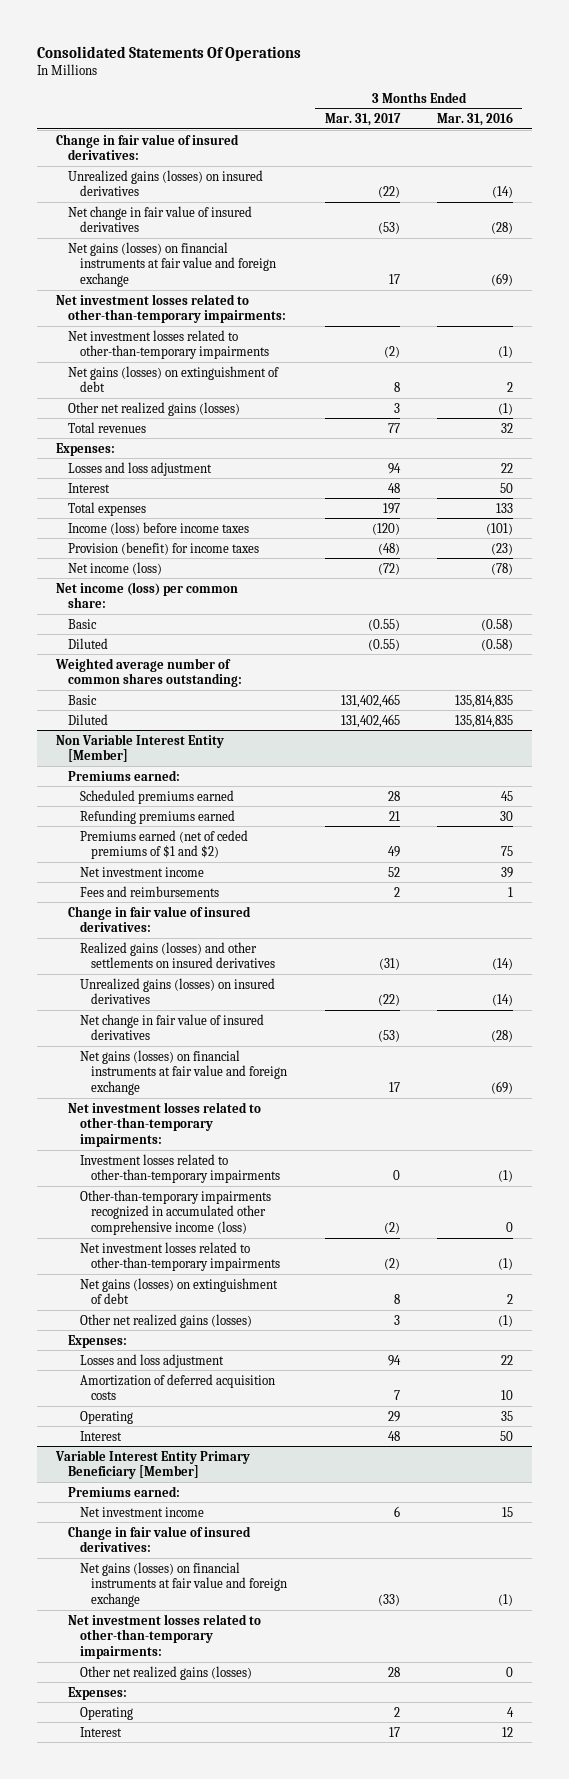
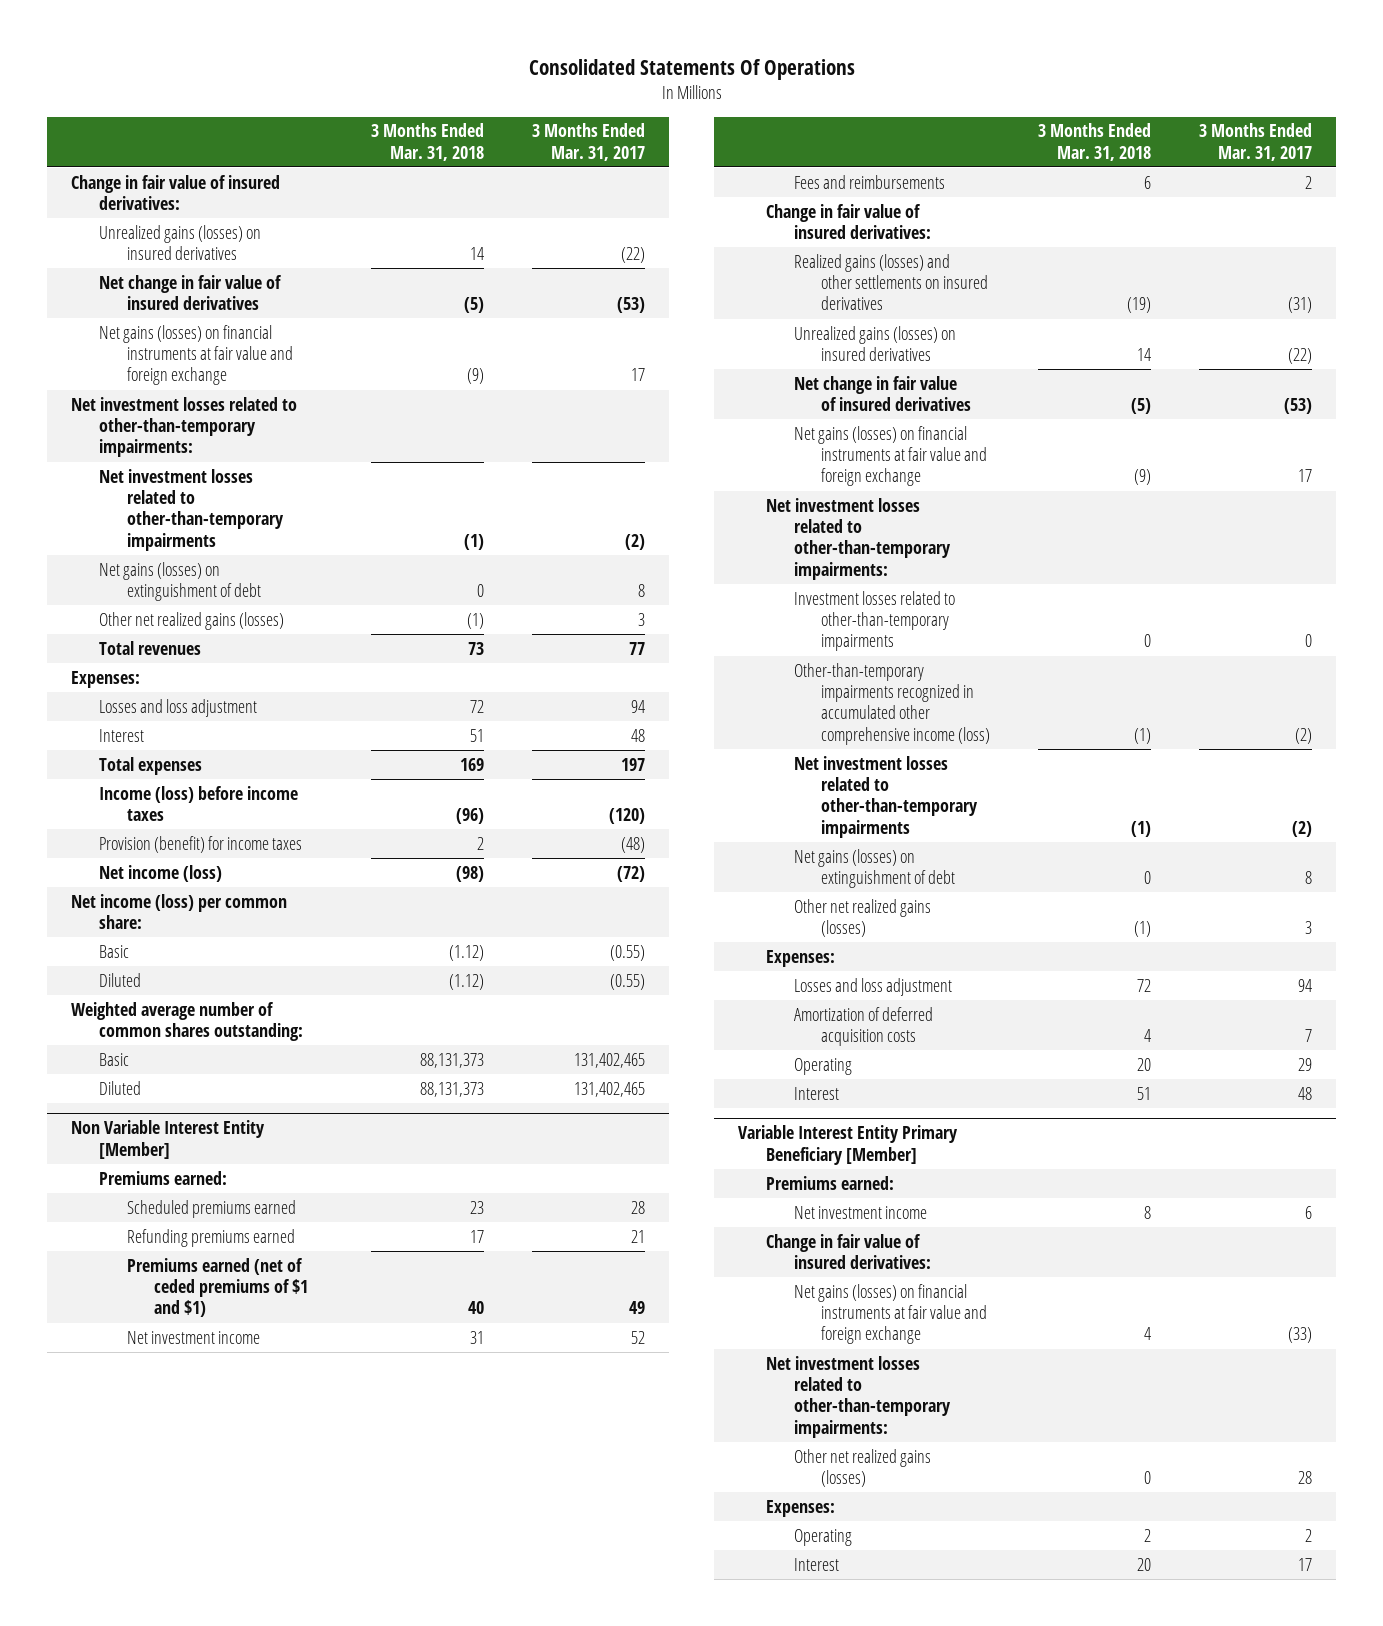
- | 3 Months Ended Mar. 31, 2017 | 3 Months Ended Mar. 31, 2016
+ | 3 Months Ended Mar. 31, 2018 | 3 Months Ended Mar. 31, 2017
@ Non Variable Interest Entity [Member]
- Premiums earned (net of ceded premiums of $1 and $2) | 49 | 75
+ Premiums earned (net of ceded premiums of $1 and $1) | 40 | 49

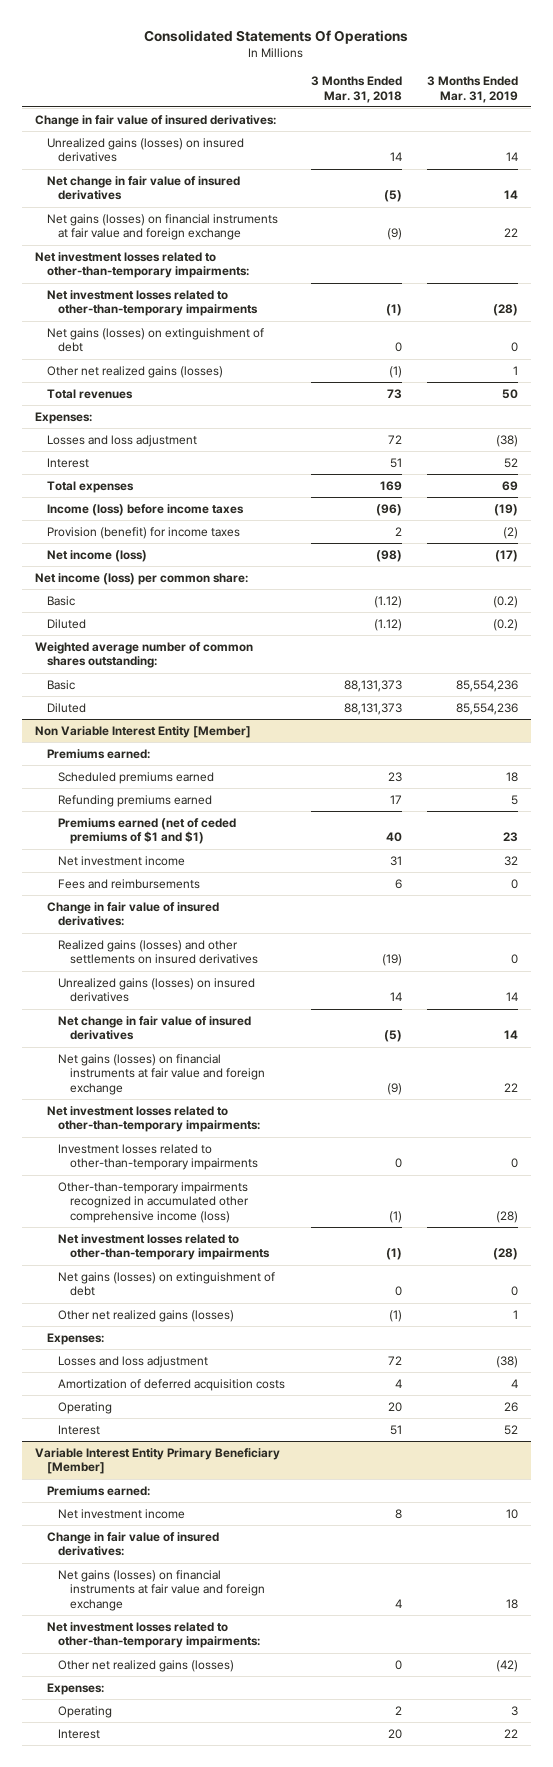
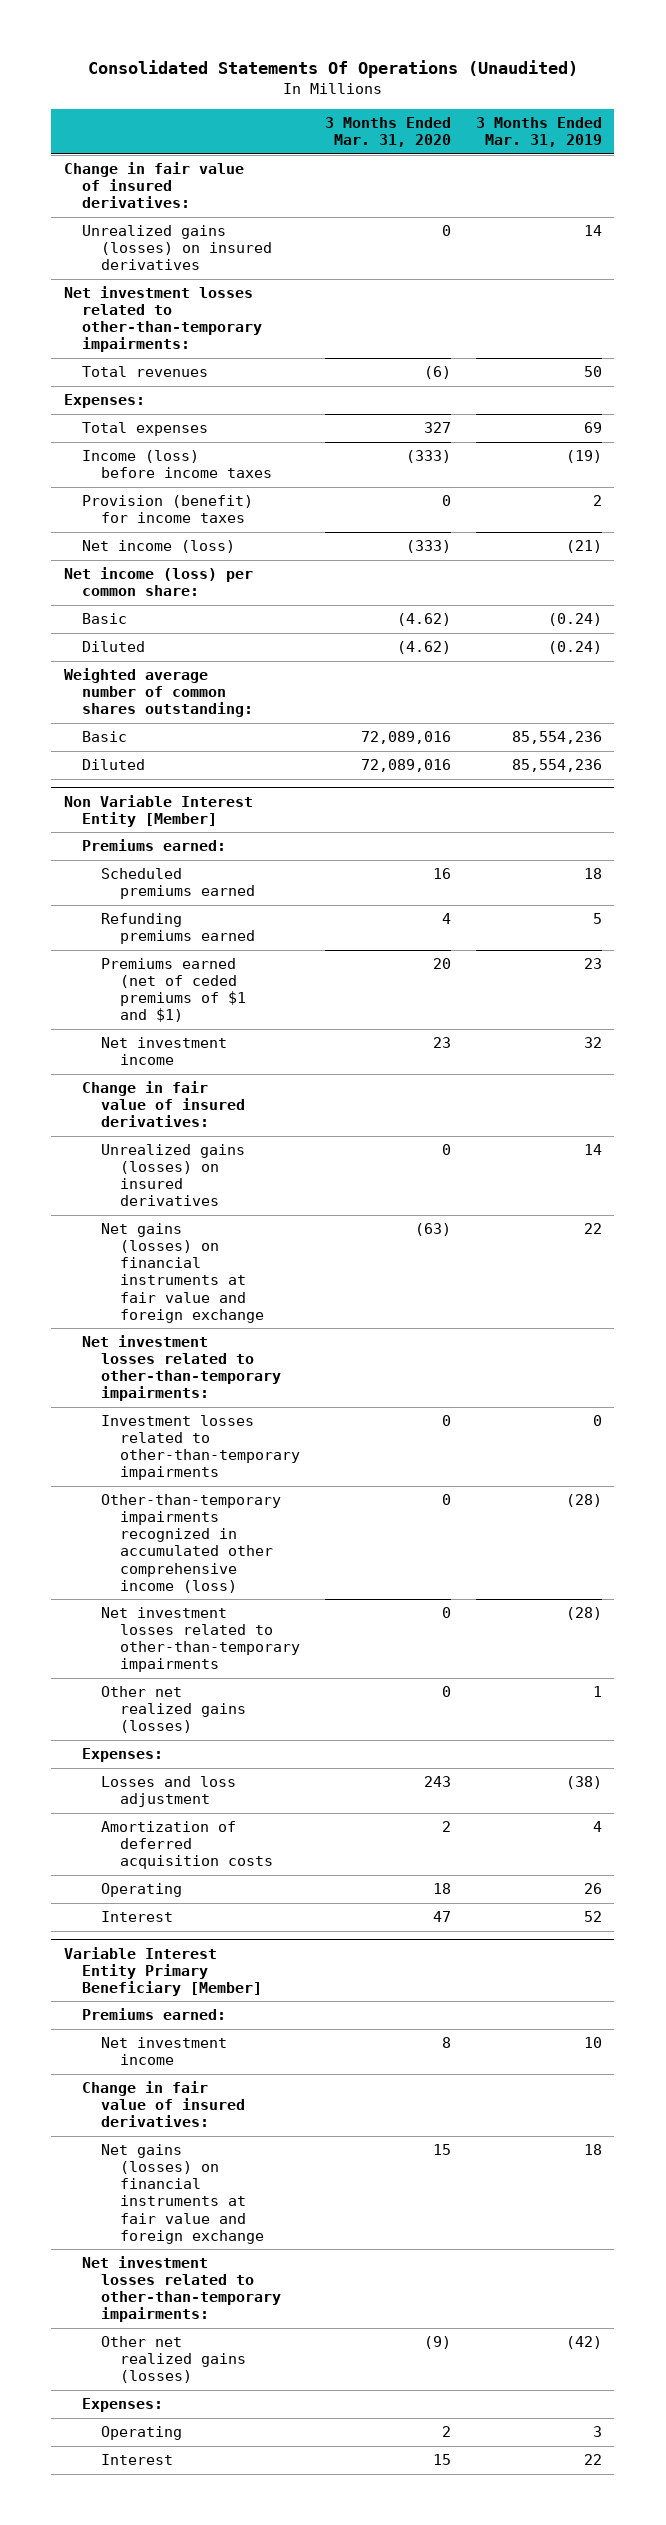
- Consolidated Statements Of Operations
+ Consolidated Statements Of Operations (Unaudited)
- | 3 Months Ended Mar. 31, 2018 | 3 Months Ended Mar. 31, 2019
+ | 3 Months Ended Mar. 31, 2020 | 3 Months Ended Mar. 31, 2019
- Net change in fair value of insured derivatives | (5) | 14
- Net gains (losses) on financial instruments at fair value and foreign exchange | (9) | 22
- Net investment losses related to other-than-temporary impairments | (1) | (28)
- Net gains (losses) on extinguishment of debt | 0 | 0
- Other net realized gains (losses) | (1) | 1
- Losses and loss adjustment | 72 | (38)
- Interest | 51 | 52
- Provision (benefit) for income taxes | 2 | (2)
- Net income (loss) | (98) | (17)
+ Provision (benefit) for income taxes | 0 | 2
+ Net income (loss) | (333) | (21)
- Basic | (1.12) | (0.2)
- Diluted | (1.12) | (0.2)
+ Basic | (4.62) | (0.24)
+ Diluted | (4.62) | (0.24)
@ Non Variable Interest Entity [Member]
- Fees and reimbursements | 6 | 0
- Realized gains (losses) and other settlements on insured derivatives | (19) | 0
- Net change in fair value of insured derivatives | (5) | 14
- Net gains (losses) on extinguishment of debt | 0 | 0

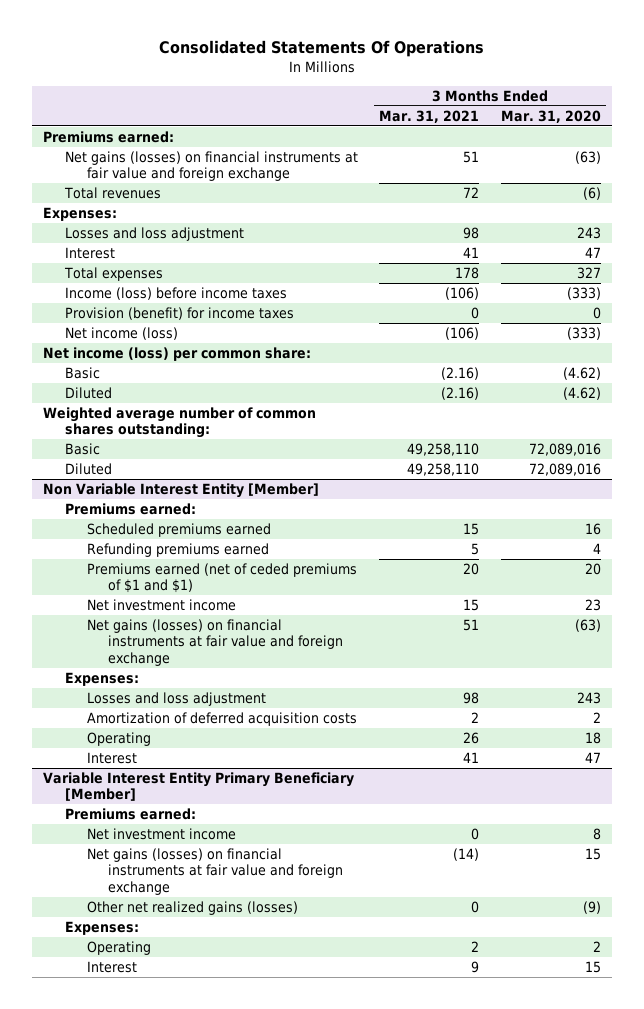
- Consolidated Statements Of Operations (Unaudited)
+ Consolidated Statements Of Operations
- | 3 Months Ended Mar. 31, 2020 | 3 Months Ended Mar. 31, 2019
+ | 3 Months Ended Mar. 31, 2021 | 3 Months Ended Mar. 31, 2020
- Change in fair value of insured derivatives:
- Unrealized gains (losses) on insured derivatives | 0 | 14
- Net investment losses related to other-than-temporary impairments:
+ Premiums earned:
+ Net gains (losses) on financial instruments at fair value and foreign exchange | 51 | (63)
+ Losses and loss adjustment | 98 | 243
+ Interest | 41 | 47
@ Non Variable Interest Entity [Member]
- Change in fair value of insured derivatives:
- Unrealized gains (losses) on insured derivatives | 0 | 14
- Net investment losses related to other-than-temporary impairments:
- Investment losses related to other-than-temporary impairments | 0 | 0
- Other-than-temporary impairments recognized in accumulated other comprehensive income (loss) | 0 | (28)
- Net investment losses related to other-than-temporary impairments | 0 | (28)
- Other net realized gains (losses) | 0 | 1
@ Variable Interest Entity Primary Beneficiary [Member]
- Change in fair value of insured derivatives:
- Net investment losses related to other-than-temporary impairments:

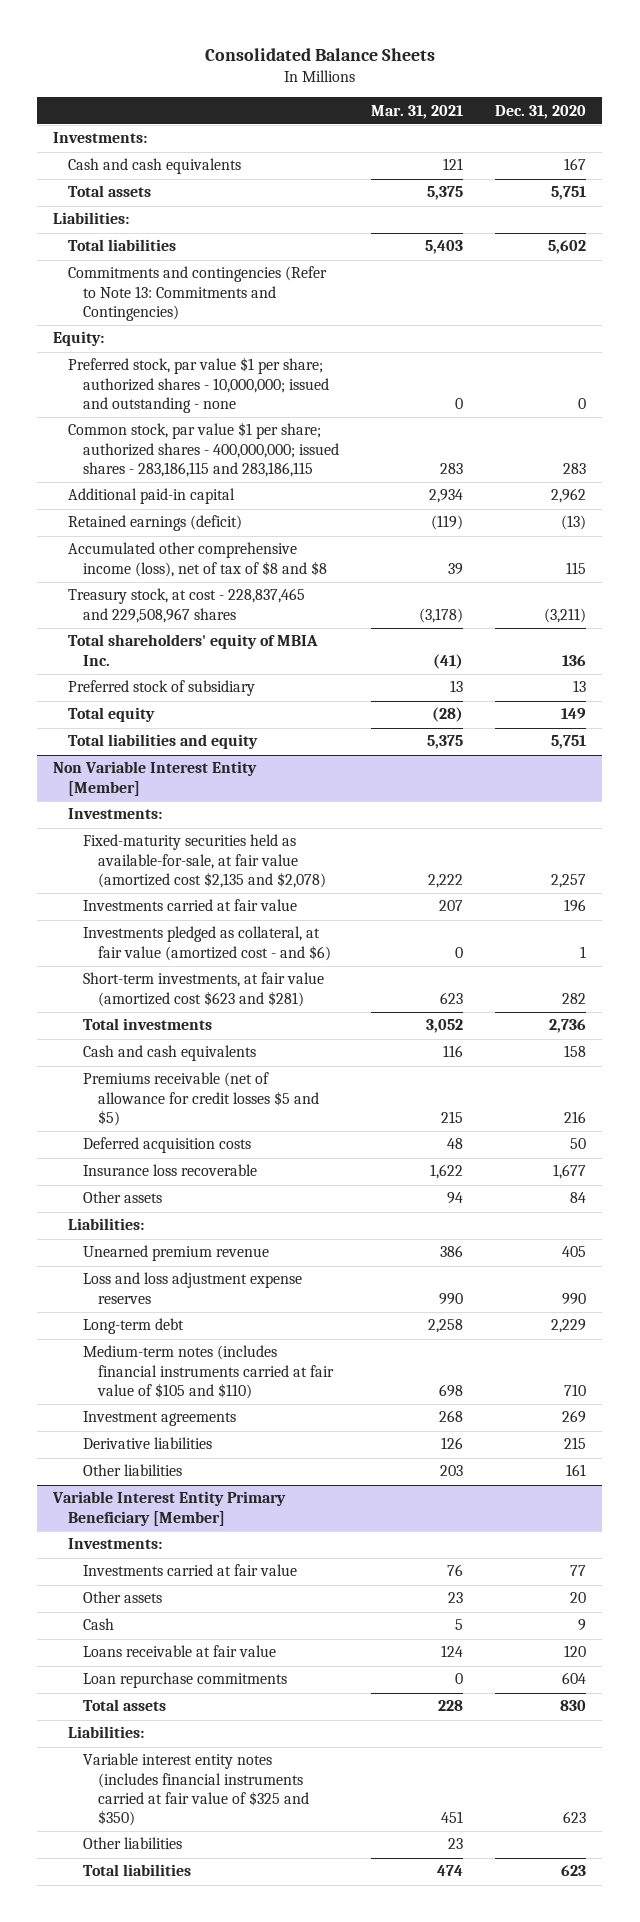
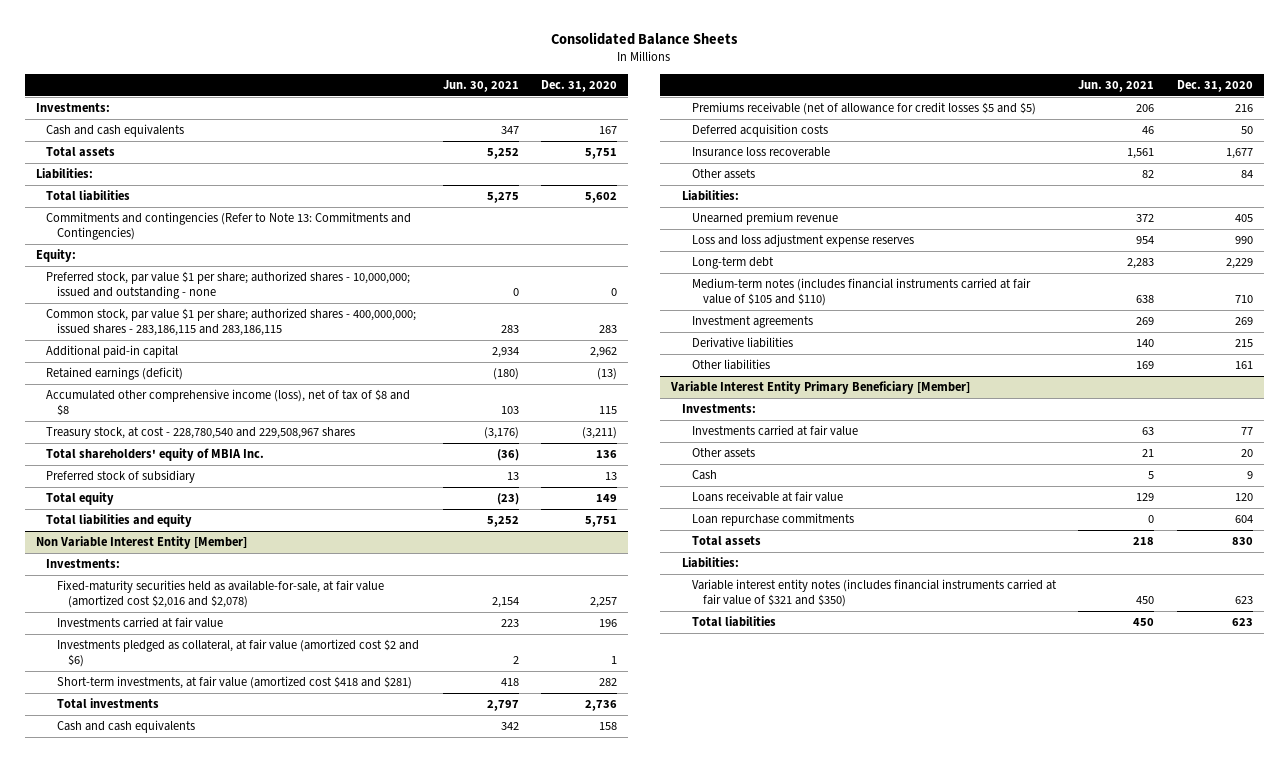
- | Mar. 31, 2021 | Dec. 31, 2020
+ | Jun. 30, 2021 | Dec. 31, 2020
- Treasury stock, at cost - 228,837,465 and 229,508,967 shares | (3,178) | (3,211)
+ Treasury stock, at cost - 228,780,540 and 229,508,967 shares | (3,176) | (3,211)
@ Non Variable Interest Entity [Member]
- Fixed-maturity securities held as available-for-sale, at fair value (amortized cost $2,135 and $2,078) | 2,222 | 2,257
+ Fixed-maturity securities held as available-for-sale, at fair value (amortized cost $2,016 and $2,078) | 2,154 | 2,257
- Investments pledged as collateral, at fair value (amortized cost - and $6) | 0 | 1
- Short-term investments, at fair value (amortized cost $623 and $281) | 623 | 282
+ Investments pledged as collateral, at fair value (amortized cost $2 and $6) | 2 | 1
+ Short-term investments, at fair value (amortized cost $418 and $281) | 418 | 282
@ Variable Interest Entity Primary Beneficiary [Member]
- Variable interest entity notes (includes financial instruments carried at fair value of $325 and $350) | 451 | 623
- Other liabilities | 23 |
+ Variable interest entity notes (includes financial instruments carried at fair value of $321 and $350) | 450 | 623

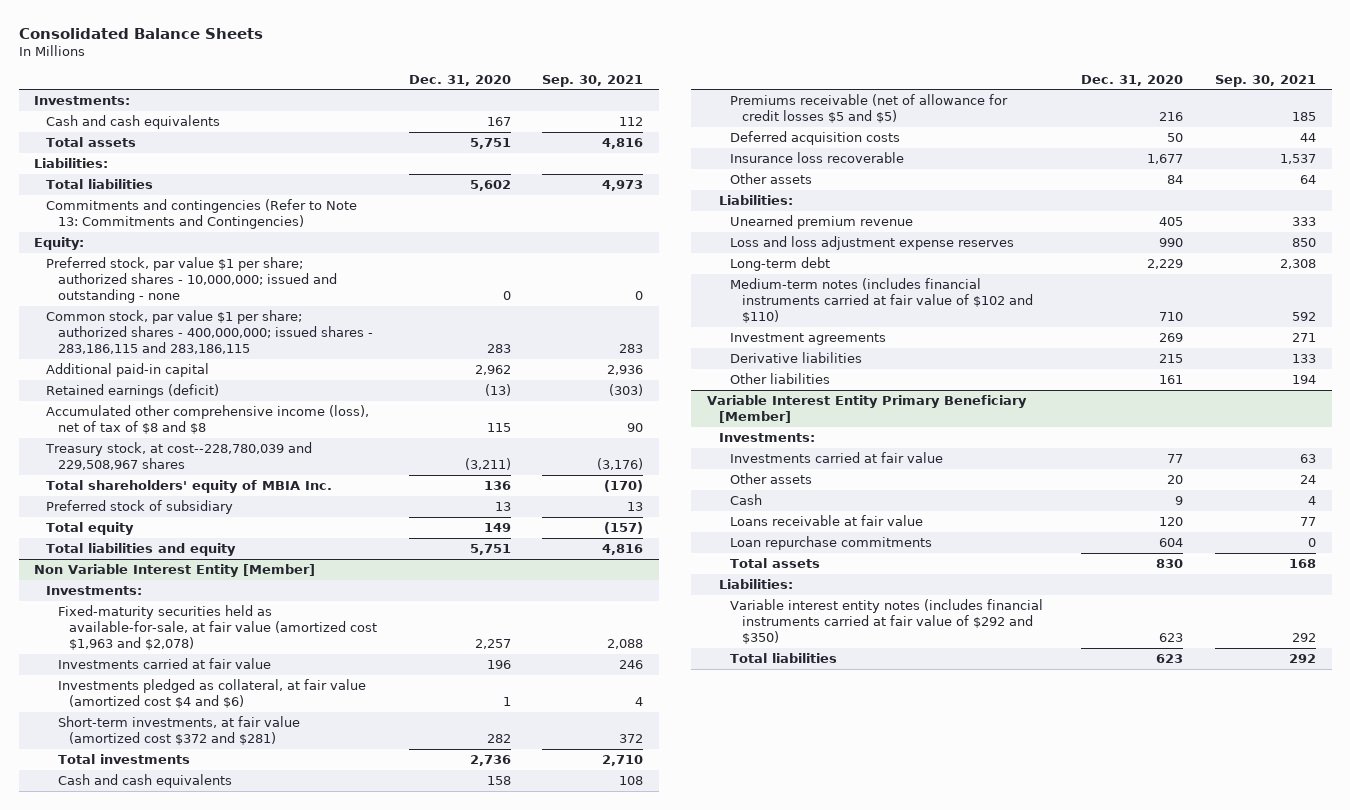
- | Jun. 30, 2021 | Dec. 31, 2020
+ | Dec. 31, 2020 | Sep. 30, 2021
- Treasury stock, at cost - 228,780,540 and 229,508,967 shares | (3,176) | (3,211)
+ Treasury stock, at cost--228,780,039 and 229,508,967 shares | (3,211) | (3,176)
@ Non Variable Interest Entity [Member]
- Fixed-maturity securities held as available-for-sale, at fair value (amortized cost $2,016 and $2,078) | 2,154 | 2,257
+ Fixed-maturity securities held as available-for-sale, at fair value (amortized cost $1,963 and $2,078) | 2,257 | 2,088
- Investments pledged as collateral, at fair value (amortized cost $2 and $6) | 2 | 1
- Short-term investments, at fair value (amortized cost $418 and $281) | 418 | 282
+ Investments pledged as collateral, at fair value (amortized cost $4 and $6) | 1 | 4
+ Short-term investments, at fair value (amortized cost $372 and $281) | 282 | 372
- Medium-term notes (includes financial instruments carried at fair value of $105 and $110) | 638 | 710
+ Medium-term notes (includes financial instruments carried at fair value of $102 and $110) | 710 | 592
@ Variable Interest Entity Primary Beneficiary [Member]
- Variable interest entity notes (includes financial instruments carried at fair value of $321 and $350) | 450 | 623
+ Variable interest entity notes (includes financial instruments carried at fair value of $292 and $350) | 623 | 292

